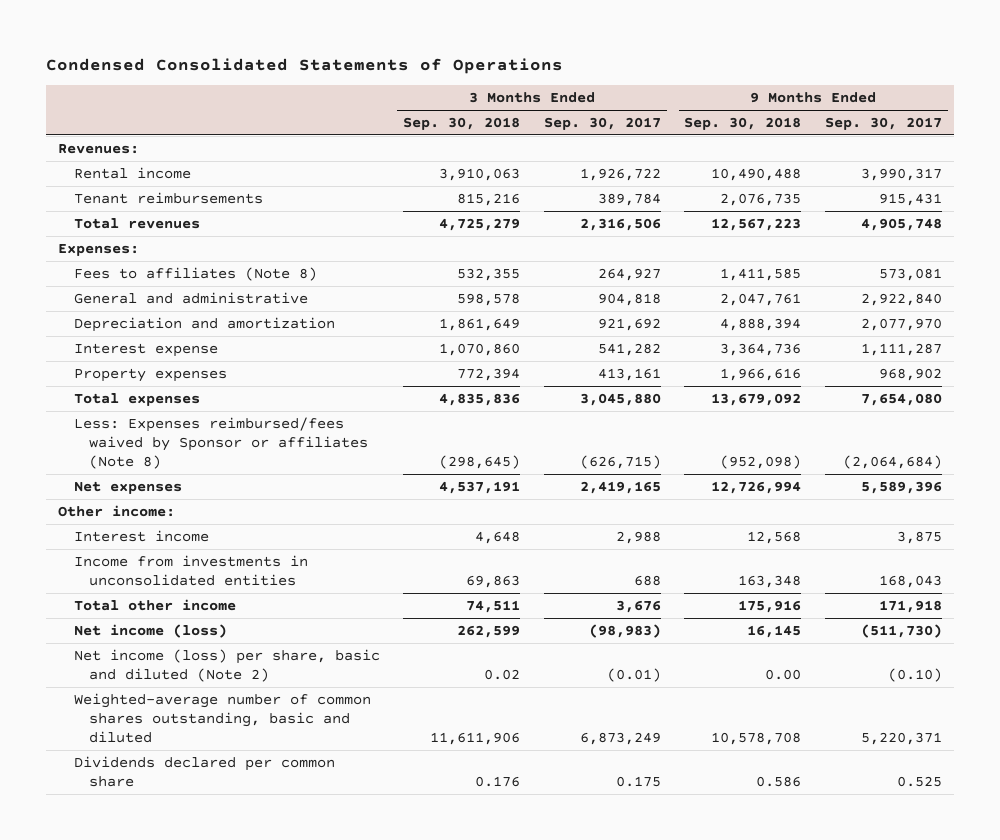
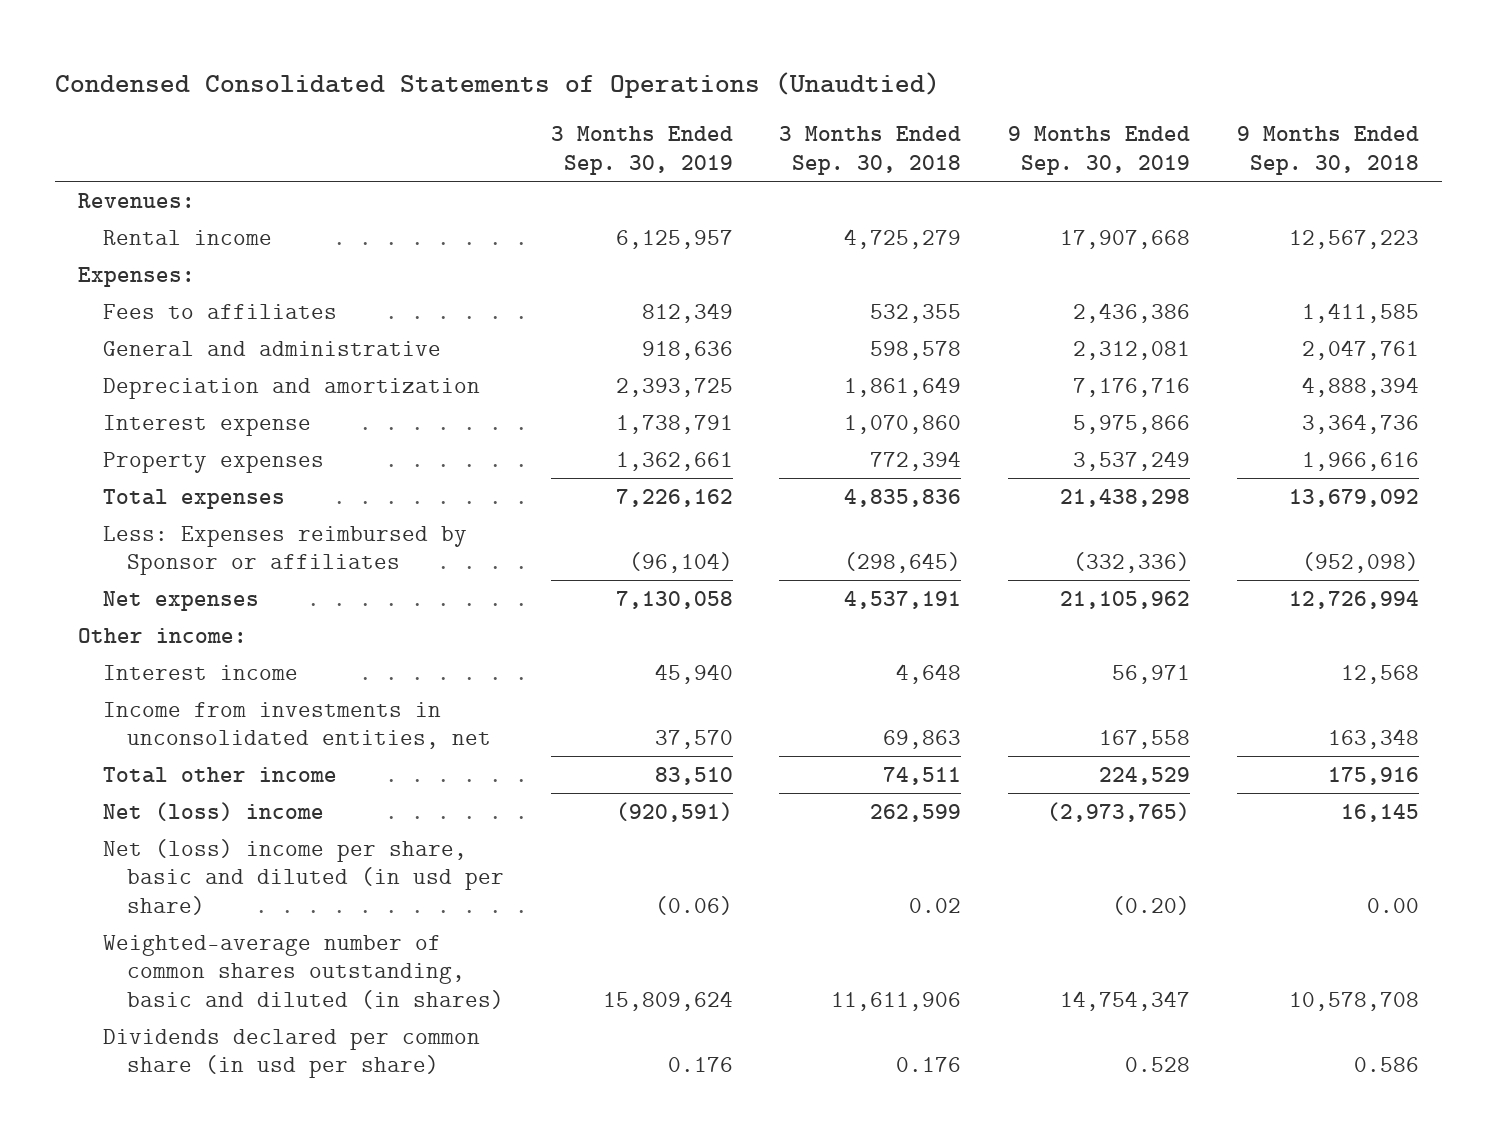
- Condensed Consolidated Statements of Operations
+ Condensed Consolidated Statements of Operations (Unaudtied)
- | 3 Months Ended Sep. 30, 2018 | 3 Months Ended Sep. 30, 2017 | 9 Months Ended Sep. 30, 2018 | 9 Months Ended Sep. 30, 2017
+ | 3 Months Ended Sep. 30, 2019 | 3 Months Ended Sep. 30, 2018 | 9 Months Ended Sep. 30, 2019 | 9 Months Ended Sep. 30, 2018
- Rental income | 3,910,063 | 1,926,722 | 10,490,488 | 3,990,317
- Tenant reimbursements | 815,216 | 389,784 | 2,076,735 | 915,431
- Total revenues | 4,725,279 | 2,316,506 | 12,567,223 | 4,905,748
+ Rental income | 6,125,957 | 4,725,279 | 17,907,668 | 12,567,223
- Fees to affiliates (Note 8) | 532,355 | 264,927 | 1,411,585 | 573,081
+ Fees to affiliates | 812,349 | 532,355 | 2,436,386 | 1,411,585
- Less: Expenses reimbursed/fees waived by Sponsor or affiliates (Note 8) | (298,645) | (626,715) | (952,098) | (2,064,684)
+ Less: Expenses reimbursed by Sponsor or affiliates | (96,104) | (298,645) | (332,336) | (952,098)
- Income from investments in unconsolidated entities | 69,863 | 688 | 163,348 | 168,043
+ Income from investments in unconsolidated entities, net | 37,570 | 69,863 | 167,558 | 163,348
- Net income (loss) | 262,599 | (98,983) | 16,145 | (511,730)
- Net income (loss) per share, basic and diluted (Note 2) | 0.02 | (0.01) | 0.00 | (0.10)
- Weighted-average number of common shares outstanding, basic and diluted | 11,611,906 | 6,873,249 | 10,578,708 | 5,220,371
- Dividends declared per common share | 0.176 | 0.175 | 0.586 | 0.525
+ Net (loss) income | (920,591) | 262,599 | (2,973,765) | 16,145
+ Net (loss) income per share, basic and diluted (in usd per share) | (0.06) | 0.02 | (0.20) | 0.00
+ Weighted-average number of common shares outstanding, basic and diluted (in shares) | 15,809,624 | 11,611,906 | 14,754,347 | 10,578,708
+ Dividends declared per common share (in usd per share) | 0.176 | 0.176 | 0.528 | 0.586

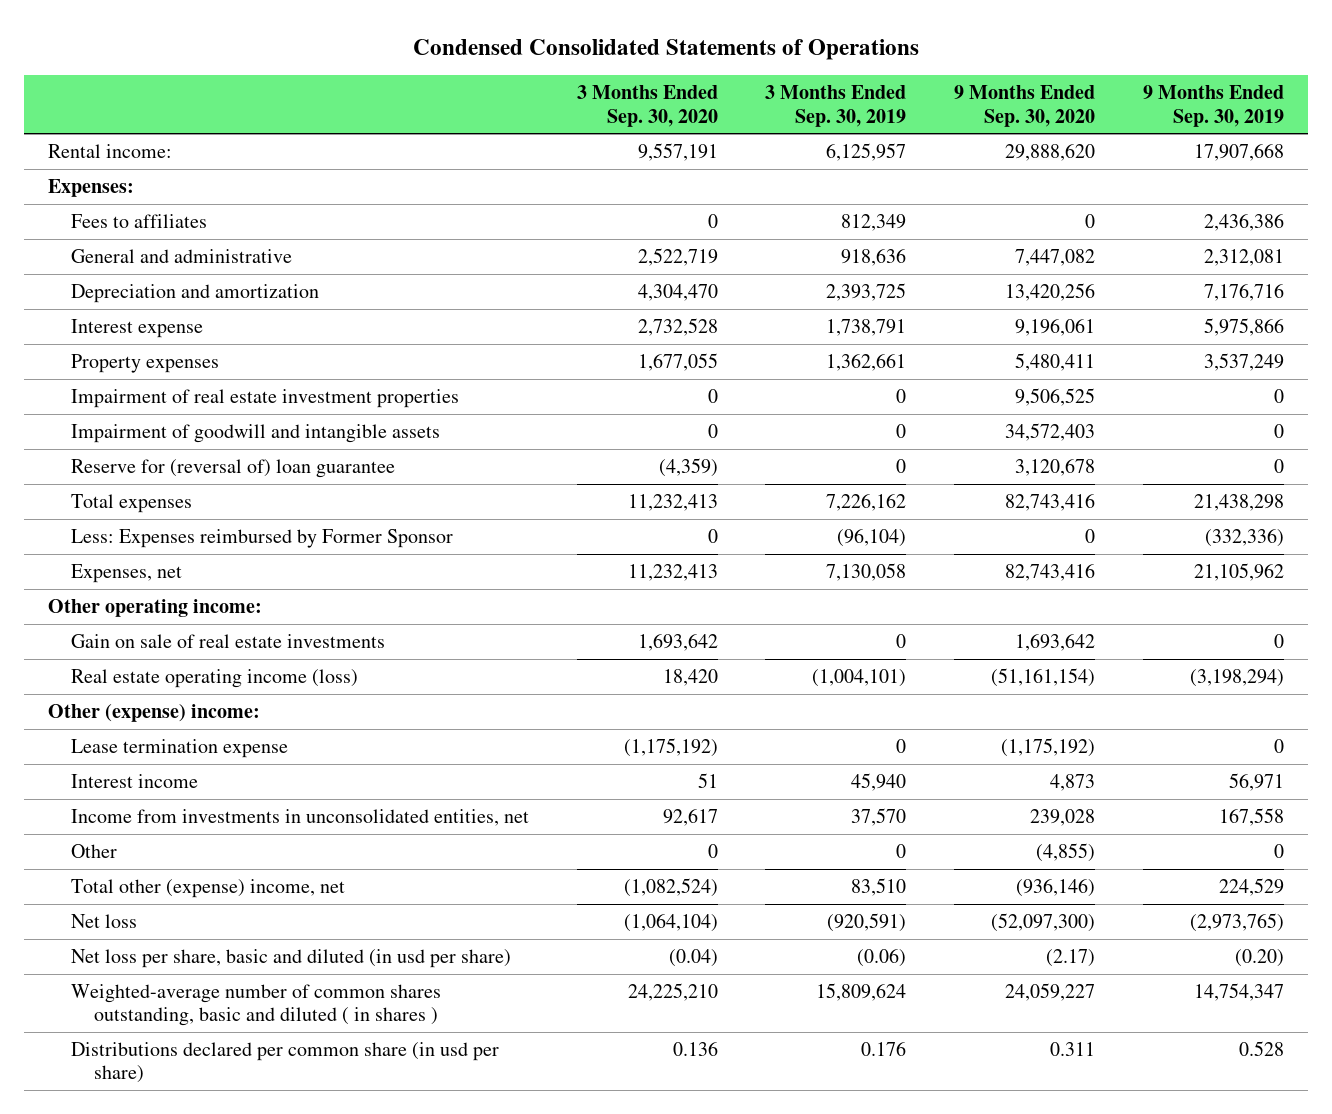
- Condensed Consolidated Statements of Operations (Unaudtied)
+ Condensed Consolidated Statements of Operations
- | 3 Months Ended Sep. 30, 2019 | 3 Months Ended Sep. 30, 2018 | 9 Months Ended Sep. 30, 2019 | 9 Months Ended Sep. 30, 2018
+ | 3 Months Ended Sep. 30, 2020 | 3 Months Ended Sep. 30, 2019 | 9 Months Ended Sep. 30, 2020 | 9 Months Ended Sep. 30, 2019
- Revenues:
- Rental income | 6,125,957 | 4,725,279 | 17,907,668 | 12,567,223
+ Rental income: | 9,557,191 | 6,125,957 | 29,888,620 | 17,907,668
+ Impairment of real estate investment properties | 0 | 0 | 9,506,525 | 0
+ Impairment of goodwill and intangible assets | 0 | 0 | 34,572,403 | 0
+ Reserve for (reversal of) loan guarantee | (4,359) | 0 | 3,120,678 | 0
- Less: Expenses reimbursed by Sponsor or affiliates | (96,104) | (298,645) | (332,336) | (952,098)
- Net expenses | 7,130,058 | 4,537,191 | 21,105,962 | 12,726,994
- Other income:
+ Less: Expenses reimbursed by Former Sponsor | 0 | (96,104) | 0 | (332,336)
+ Expenses, net | 11,232,413 | 7,130,058 | 82,743,416 | 21,105,962
+ Other operating income:
+ Gain on sale of real estate investments | 1,693,642 | 0 | 1,693,642 | 0
+ Real estate operating income (loss) | 18,420 | (1,004,101) | (51,161,154) | (3,198,294)
+ Other (expense) income:
+ Lease termination expense | (1,175,192) | 0 | (1,175,192) | 0
- Total other income | 83,510 | 74,511 | 224,529 | 175,916
- Net (loss) income | (920,591) | 262,599 | (2,973,765) | 16,145
- Net (loss) income per share, basic and diluted (in usd per share) | (0.06) | 0.02 | (0.20) | 0.00
- Weighted-average number of common shares outstanding, basic and diluted (in shares) | 15,809,624 | 11,611,906 | 14,754,347 | 10,578,708
- Dividends declared per common share (in usd per share) | 0.176 | 0.176 | 0.528 | 0.586
+ Other | 0 | 0 | (4,855) | 0
+ Total other (expense) income, net | (1,082,524) | 83,510 | (936,146) | 224,529
+ Net loss | (1,064,104) | (920,591) | (52,097,300) | (2,973,765)
+ Net loss per share, basic and diluted (in usd per share) | (0.04) | (0.06) | (2.17) | (0.20)
+ Weighted-average number of common shares outstanding, basic and diluted ( in shares ) | 24,225,210 | 15,809,624 | 24,059,227 | 14,754,347
+ Distributions declared per common share (in usd per share) | 0.136 | 0.176 | 0.311 | 0.528

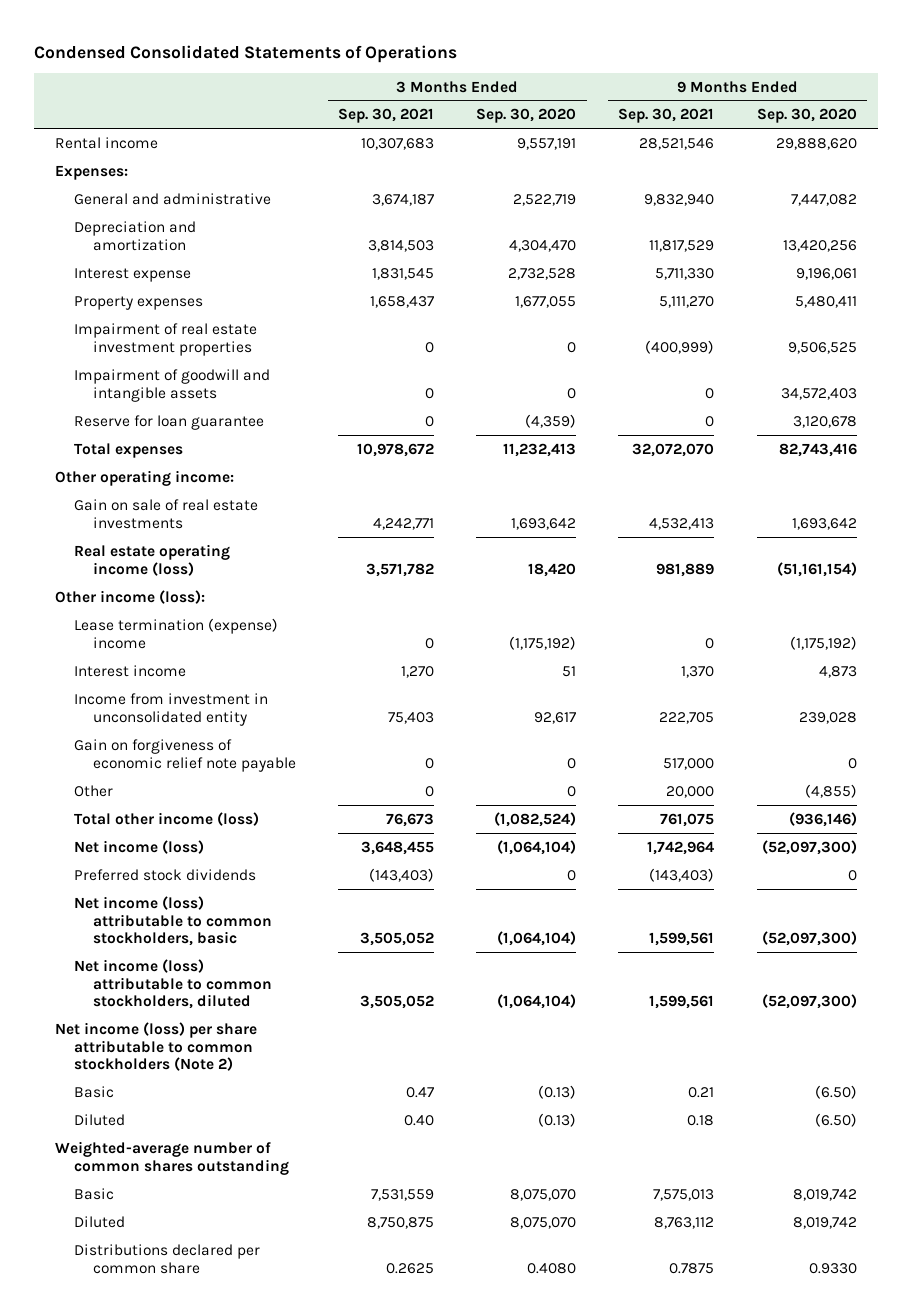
- | 3 Months Ended Sep. 30, 2020 | 3 Months Ended Sep. 30, 2019 | 9 Months Ended Sep. 30, 2020 | 9 Months Ended Sep. 30, 2019
+ | 3 Months Ended Sep. 30, 2021 | 3 Months Ended Sep. 30, 2020 | 9 Months Ended Sep. 30, 2021 | 9 Months Ended Sep. 30, 2020
- Rental income: | 9,557,191 | 6,125,957 | 29,888,620 | 17,907,668
+ Rental income | 10,307,683 | 9,557,191 | 28,521,546 | 29,888,620
- Fees to affiliates | 0 | 812,349 | 0 | 2,436,386
- Reserve for (reversal of) loan guarantee | (4,359) | 0 | 3,120,678 | 0
+ Reserve for loan guarantee | 0 | (4,359) | 0 | 3,120,678
- Less: Expenses reimbursed by Former Sponsor | 0 | (96,104) | 0 | (332,336)
- Expenses, net | 11,232,413 | 7,130,058 | 82,743,416 | 21,105,962
- Other (expense) income:
- Lease termination expense | (1,175,192) | 0 | (1,175,192) | 0
+ Other income (loss):
+ Lease termination (expense) income | 0 | (1,175,192) | 0 | (1,175,192)
- Income from investments in unconsolidated entities, net | 92,617 | 37,570 | 239,028 | 167,558
+ Income from investment in unconsolidated entity | 75,403 | 92,617 | 222,705 | 239,028
+ Gain on forgiveness of economic relief note payable | 0 | 0 | 517,000 | 0
- Total other (expense) income, net | (1,082,524) | 83,510 | (936,146) | 224,529
- Net loss | (1,064,104) | (920,591) | (52,097,300) | (2,973,765)
- Net loss per share, basic and diluted (in usd per share) | (0.04) | (0.06) | (2.17) | (0.20)
- Weighted-average number of common shares outstanding, basic and diluted ( in shares ) | 24,225,210 | 15,809,624 | 24,059,227 | 14,754,347
- Distributions declared per common share (in usd per share) | 0.136 | 0.176 | 0.311 | 0.528
+ Total other income (loss) | 76,673 | (1,082,524) | 761,075 | (936,146)
+ Net income (loss) | 3,648,455 | (1,064,104) | 1,742,964 | (52,097,300)
+ Preferred stock dividends | (143,403) | 0 | (143,403) | 0
+ Net income (loss) attributable to common stockholders, basic | 3,505,052 | (1,064,104) | 1,599,561 | (52,097,300)
+ Net income (loss) attributable to common stockholders, diluted | 3,505,052 | (1,064,104) | 1,599,561 | (52,097,300)
+ Net income (loss) per share attributable to common stockholders (Note 2)
+ Basic | 0.47 | (0.13) | 0.21 | (6.50)
+ Diluted | 0.40 | (0.13) | 0.18 | (6.50)
+ Weighted-average number of common shares outstanding
+ Basic | 7,531,559 | 8,075,070 | 7,575,013 | 8,019,742
+ Diluted | 8,750,875 | 8,075,070 | 8,763,112 | 8,019,742
+ Distributions declared per common share | 0.2625 | 0.4080 | 0.7875 | 0.9330

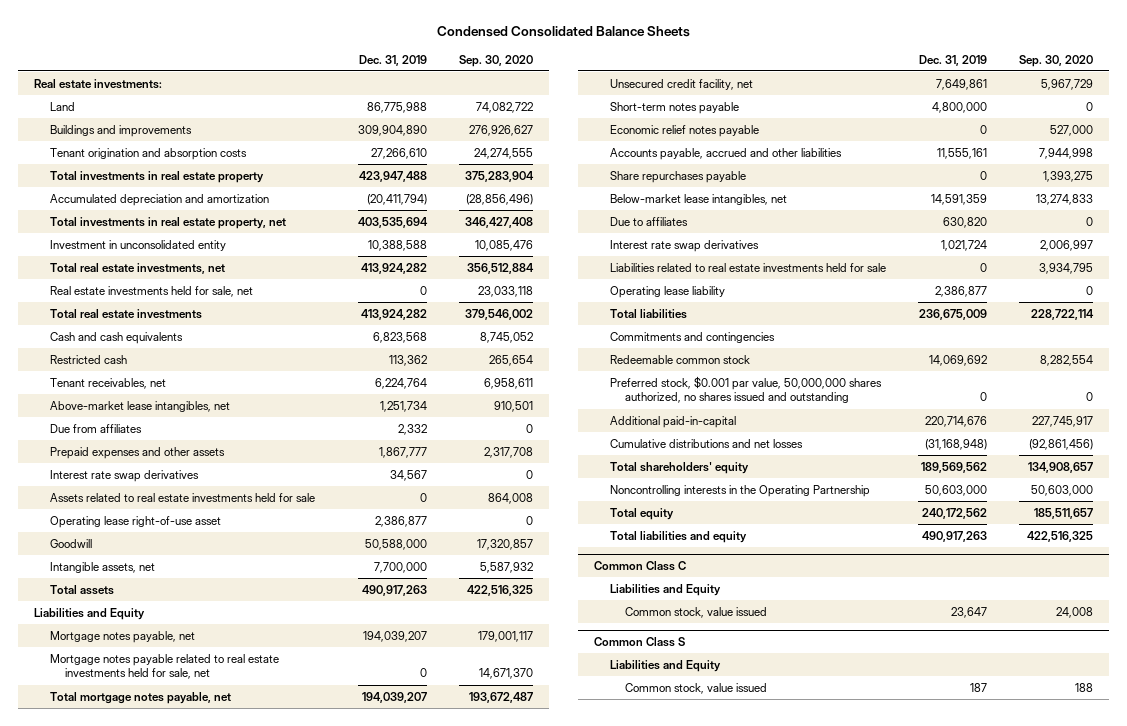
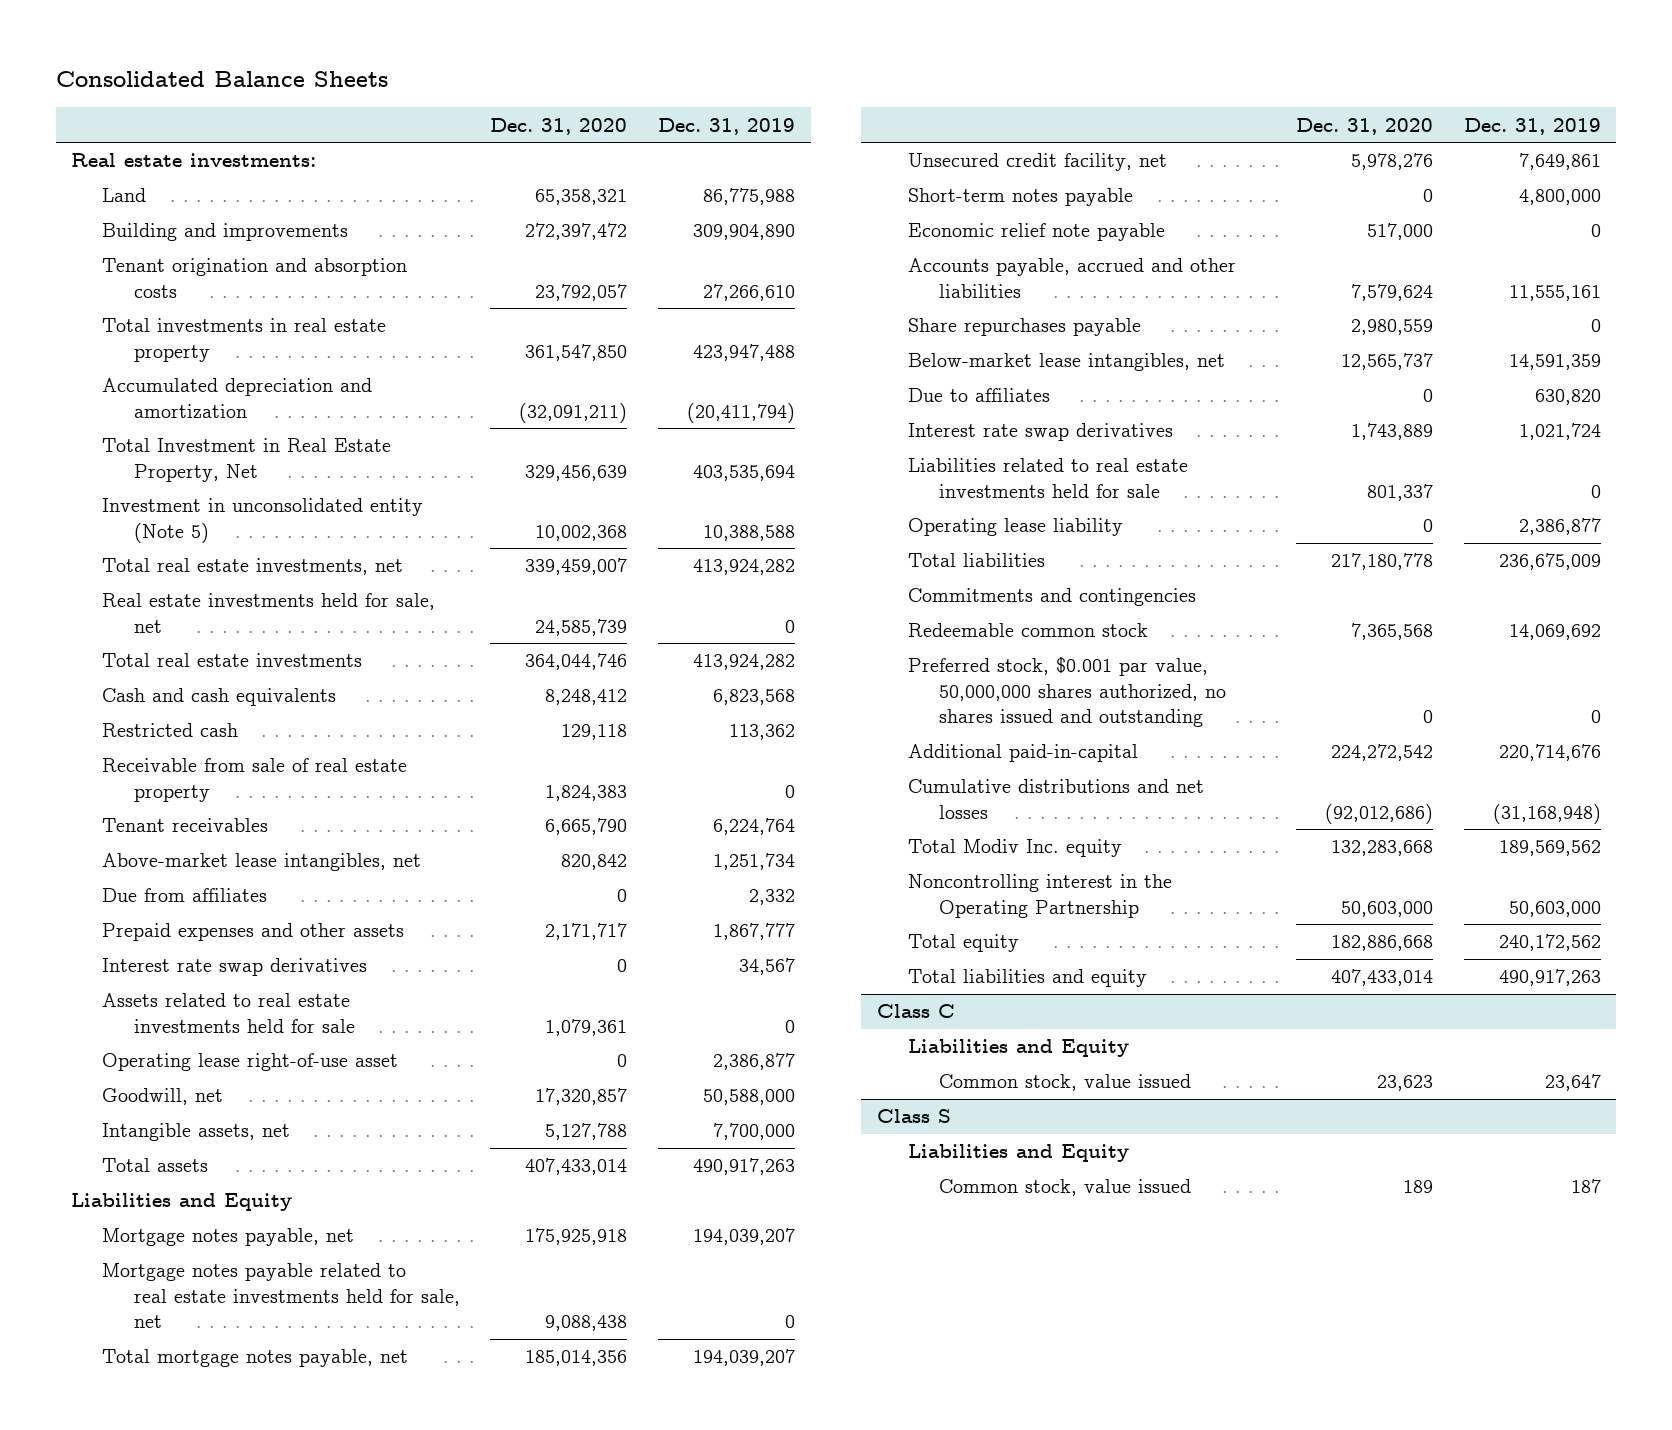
- Condensed Consolidated Balance Sheets
+ Consolidated Balance Sheets
- | Dec. 31, 2019 | Sep. 30, 2020
+ | Dec. 31, 2020 | Dec. 31, 2019
- Buildings and improvements | 309,904,890 | 276,926,627
+ Building and improvements | 272,397,472 | 309,904,890
- Total investments in real estate property, net | 403,535,694 | 346,427,408
- Investment in unconsolidated entity | 10,388,588 | 10,085,476
+ Total Investment in Real Estate Property, Net | 329,456,639 | 403,535,694
+ Investment in unconsolidated entity (Note 5) | 10,002,368 | 10,388,588
- Tenant receivables, net | 6,224,764 | 6,958,611
+ Receivable from sale of real estate property | 1,824,383 | 0
+ Tenant receivables | 6,665,790 | 6,224,764
- Goodwill | 50,588,000 | 17,320,857
+ Goodwill, net | 17,320,857 | 50,588,000
- Economic relief notes payable | 0 | 527,000
+ Economic relief note payable | 517,000 | 0
- Total shareholders' equity | 189,569,562 | 134,908,657
- Noncontrolling interests in the Operating Partnership | 50,603,000 | 50,603,000
+ Total Modiv Inc. equity | 132,283,668 | 189,569,562
+ Noncontrolling interest in the Operating Partnership | 50,603,000 | 50,603,000
- Common Class C
+ Class C
- Common Class S
+ Class S

